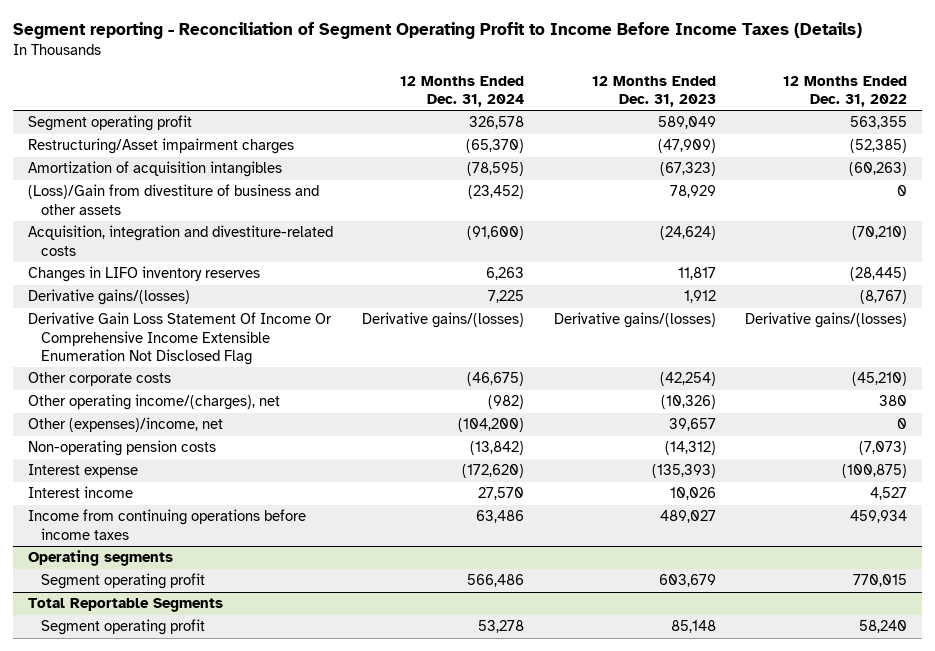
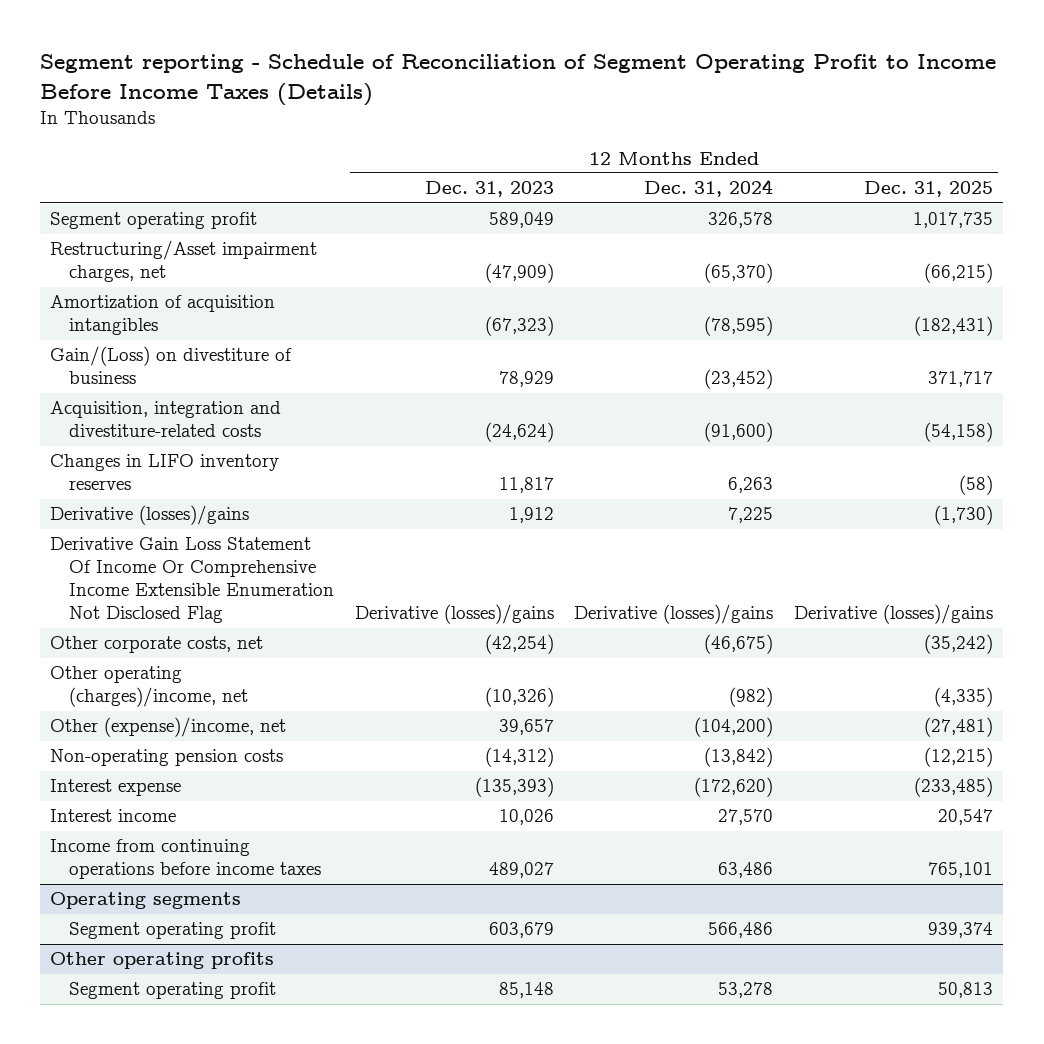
- Segment reporting - Reconciliation of Segment Operating Profit to Income Before Income Taxes (Details)
+ Segment reporting - Schedule of Reconciliation of Segment Operating Profit to Income Before Income Taxes (Details)
- | 12 Months Ended Dec. 31, 2024 | 12 Months Ended Dec. 31, 2023 | 12 Months Ended Dec. 31, 2022
+ | 12 Months Ended Dec. 31, 2023 | 12 Months Ended Dec. 31, 2024 | 12 Months Ended Dec. 31, 2025
- Restructuring/Asset impairment charges | (65,370) | (47,909) | (52,385)
+ Restructuring/Asset impairment charges, net | (47,909) | (65,370) | (66,215)
- (Loss)/Gain from divestiture of business and other assets | (23,452) | 78,929 | 0
+ Gain/(Loss) on divestiture of business | 78,929 | (23,452) | 371,717
- Derivative gains/(losses) | 7,225 | 1,912 | (8,767)
- Derivative Gain Loss Statement Of Income Or Comprehensive Income Extensible Enumeration Not Disclosed Flag | Derivative gains/(losses) | Derivative gains/(losses) | Derivative gains/(losses)
- Other corporate costs | (46,675) | (42,254) | (45,210)
- Other operating income/(charges), net | (982) | (10,326) | 380
- Other (expenses)/income, net | (104,200) | 39,657 | 0
+ Derivative (losses)/gains | 1,912 | 7,225 | (1,730)
+ Derivative Gain Loss Statement Of Income Or Comprehensive Income Extensible Enumeration Not Disclosed Flag | Derivative (losses)/gains | Derivative (losses)/gains | Derivative (losses)/gains
+ Other corporate costs, net | (42,254) | (46,675) | (35,242)
+ Other operating (charges)/income, net | (10,326) | (982) | (4,335)
+ Other (expense)/income, net | 39,657 | (104,200) | (27,481)
- Total Reportable Segments
+ Other operating profits

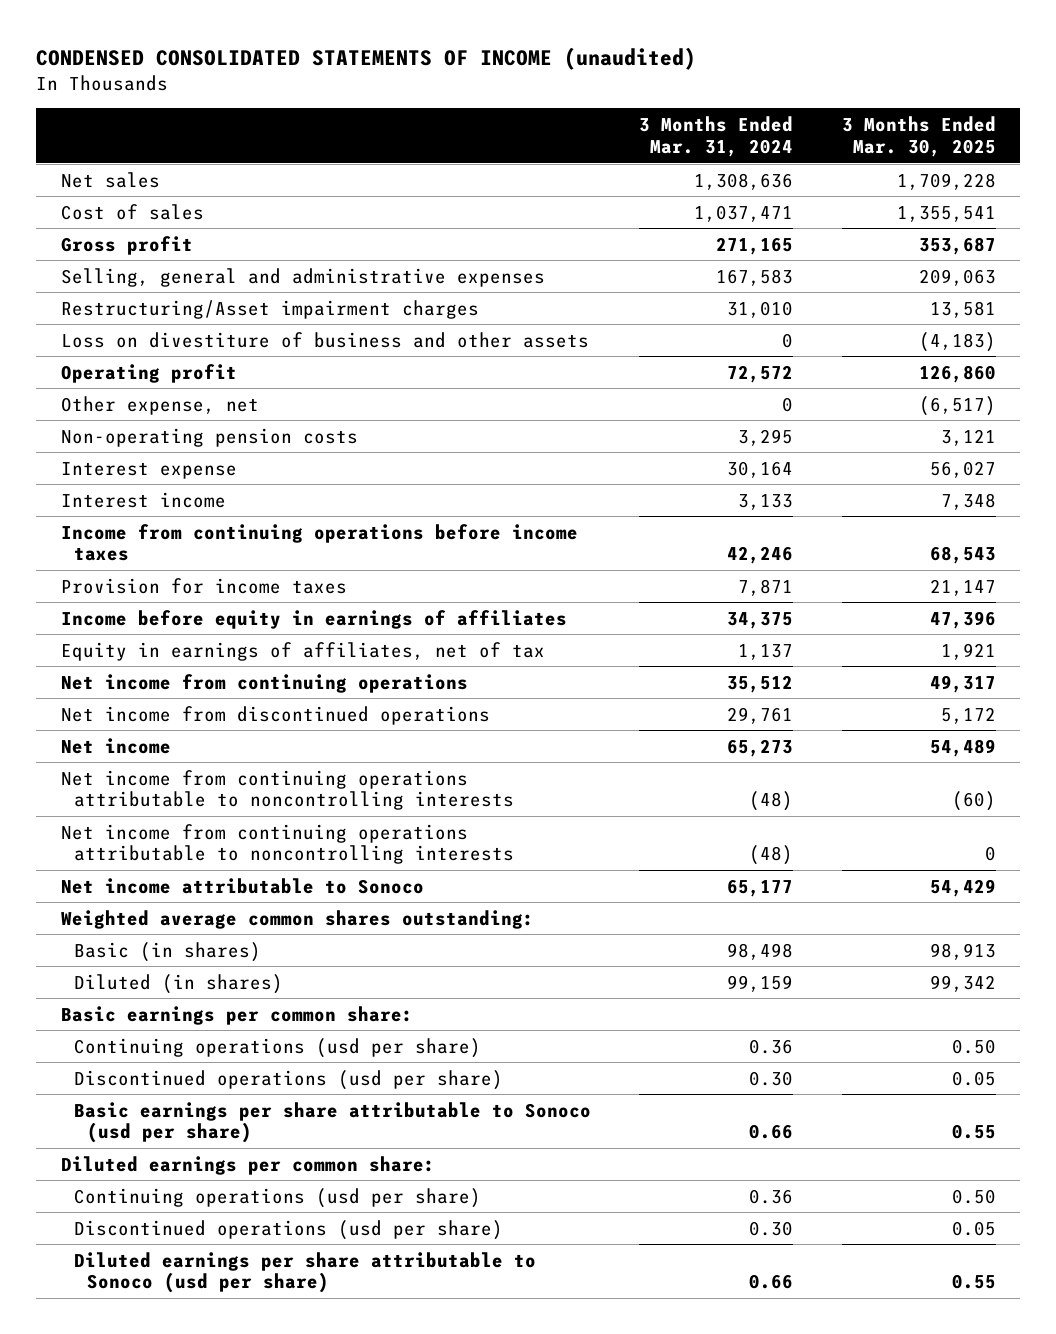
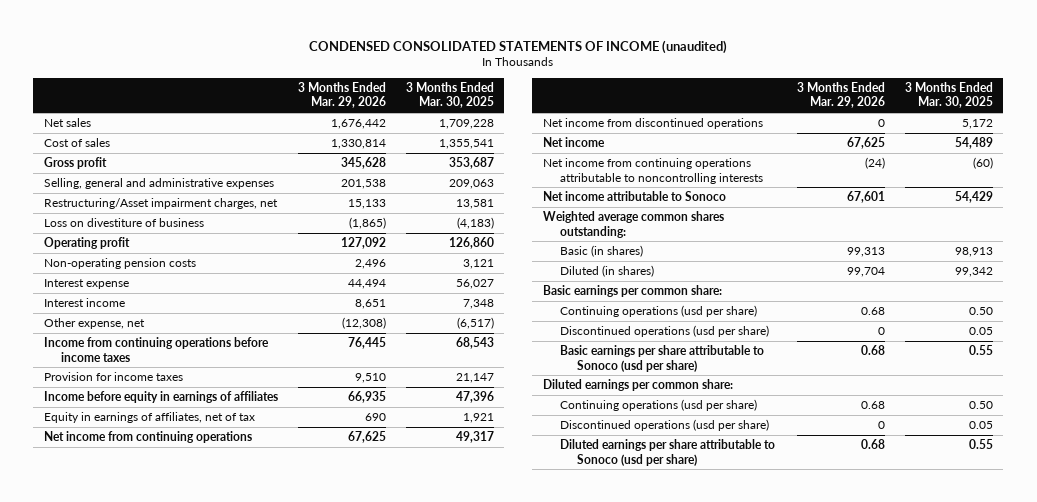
- | 3 Months Ended Mar. 31, 2024 | 3 Months Ended Mar. 30, 2025
+ | 3 Months Ended Mar. 29, 2026 | 3 Months Ended Mar. 30, 2025
- Restructuring/Asset impairment charges | 31,010 | 13,581
- Loss on divestiture of business and other assets | 0 | (4,183)
+ Restructuring/Asset impairment charges, net | 15,133 | 13,581
+ Loss on divestiture of business | (1,865) | (4,183)
moved down: Other expense, net | (12,308) | (6,517)
- Net income from continuing operations attributable to noncontrolling interests | (48) | 0

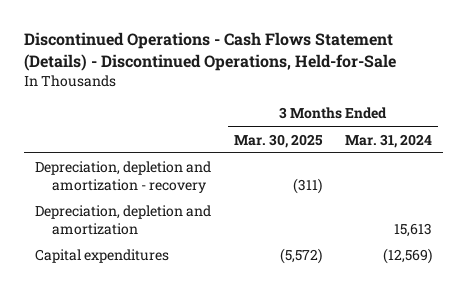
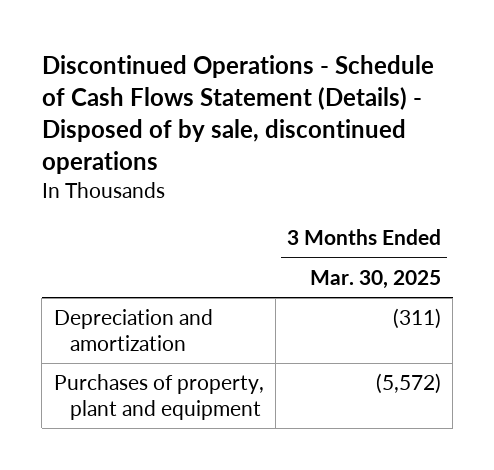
- Discontinued Operations - Cash Flows Statement (Details) - Discontinued Operations, Held-for-Sale
+ Discontinued Operations - Schedule of Cash Flows Statement (Details) - Disposed of by sale, discontinued operations
- | 3 Months Ended Mar. 30, 2025 | 3 Months Ended Mar. 31, 2024
+ | 3 Months Ended Mar. 30, 2025
- Depreciation, depletion and amortization - recovery | (311) |
- Depreciation, depletion and amortization | | 15,613
- Capital expenditures | (5,572) | (12,569)
+ Depreciation and amortization | (311)
+ Purchases of property, plant and equipment | (5,572)

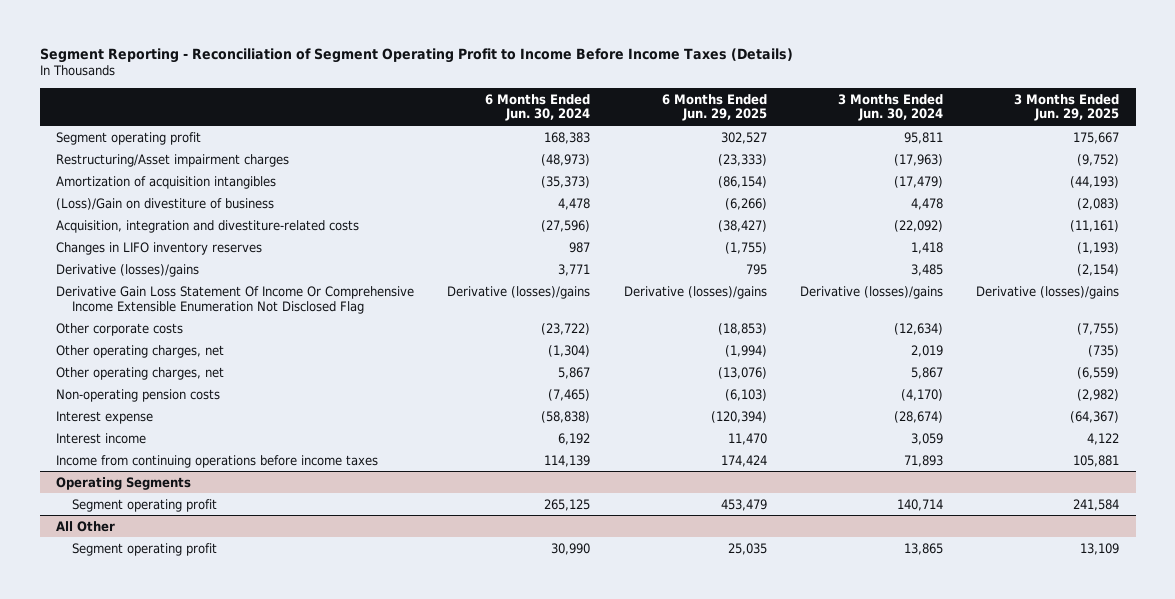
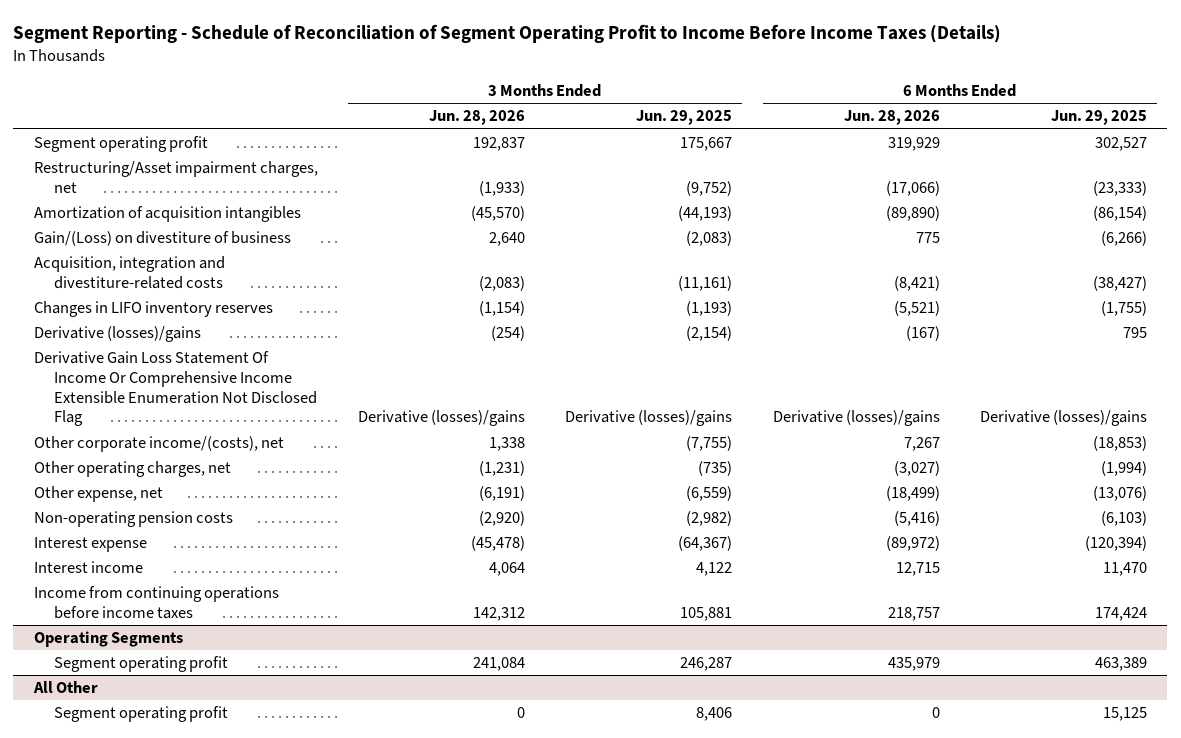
- Segment Reporting - Reconciliation of Segment Operating Profit to Income Before Income Taxes (Details)
+ Segment Reporting - Schedule of Reconciliation of Segment Operating Profit to Income Before Income Taxes (Details)
- | 6 Months Ended Jun. 30, 2024 | 6 Months Ended Jun. 29, 2025 | 3 Months Ended Jun. 30, 2024 | 3 Months Ended Jun. 29, 2025
+ | 3 Months Ended Jun. 28, 2026 | 3 Months Ended Jun. 29, 2025 | 6 Months Ended Jun. 28, 2026 | 6 Months Ended Jun. 29, 2025
- Restructuring/Asset impairment charges | (48,973) | (23,333) | (17,963) | (9,752)
+ Restructuring/Asset impairment charges, net | (1,933) | (9,752) | (17,066) | (23,333)
- (Loss)/Gain on divestiture of business | 4,478 | (6,266) | 4,478 | (2,083)
+ Gain/(Loss) on divestiture of business | 2,640 | (2,083) | 775 | (6,266)
- Other corporate costs | (23,722) | (18,853) | (12,634) | (7,755)
+ Other corporate income/(costs), net | 1,338 | (7,755) | 7,267 | (18,853)
- Other operating charges, net | 5,867 | (13,076) | 5,867 | (6,559)
+ Other expense, net | (6,191) | (6,559) | (18,499) | (13,076)
@ Operating Segments
- Segment operating profit | 265,125 | 453,479 | 140,714 | 241,584
+ Segment operating profit | 241,084 | 246,287 | 435,979 | 463,389
@ All Other
- Segment operating profit | 30,990 | 25,035 | 13,865 | 13,109
+ Segment operating profit | 0 | 8,406 | 0 | 15,125

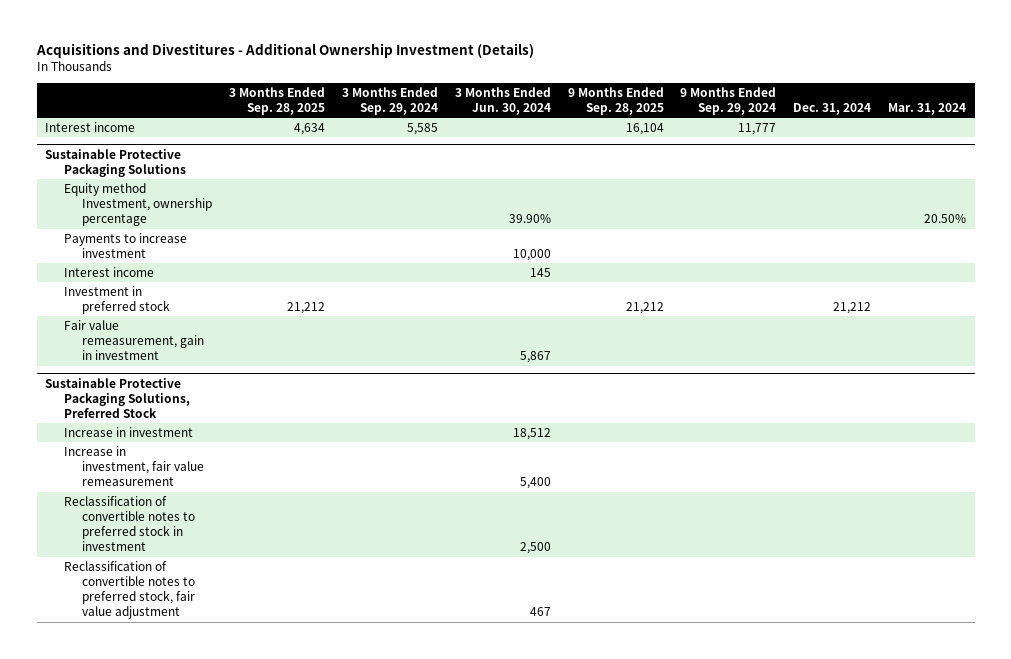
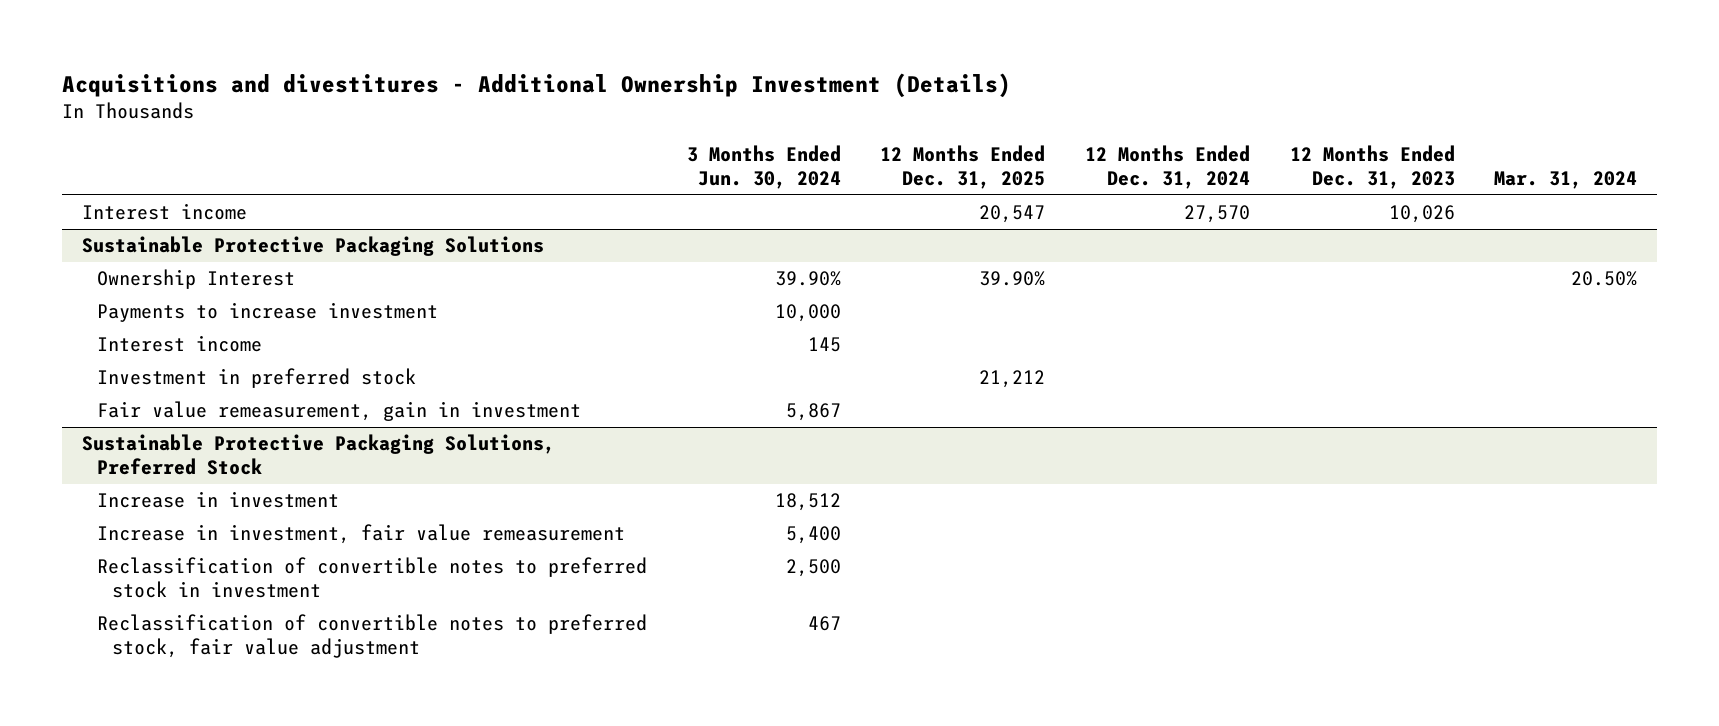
- Acquisitions and Divestitures - Additional Ownership Investment (Details)
+ Acquisitions and divestitures - Additional Ownership Investment (Details)
- | 3 Months Ended Sep. 28, 2025 | 3 Months Ended Sep. 29, 2024 | 3 Months Ended Jun. 30, 2024 | 9 Months Ended Sep. 28, 2025 | 9 Months Ended Sep. 29, 2024 | Dec. 31, 2024 | Mar. 31, 2024
+ | 3 Months Ended Jun. 30, 2024 | 12 Months Ended Dec. 31, 2025 | 12 Months Ended Dec. 31, 2024 | 12 Months Ended Dec. 31, 2023 | Mar. 31, 2024
@ Sustainable Protective Packaging Solutions
- Equity method Investment, ownership percentage | | | 39.90% | | | | 20.50%
+ Ownership Interest | 39.90% | 39.90% | | | 20.50%

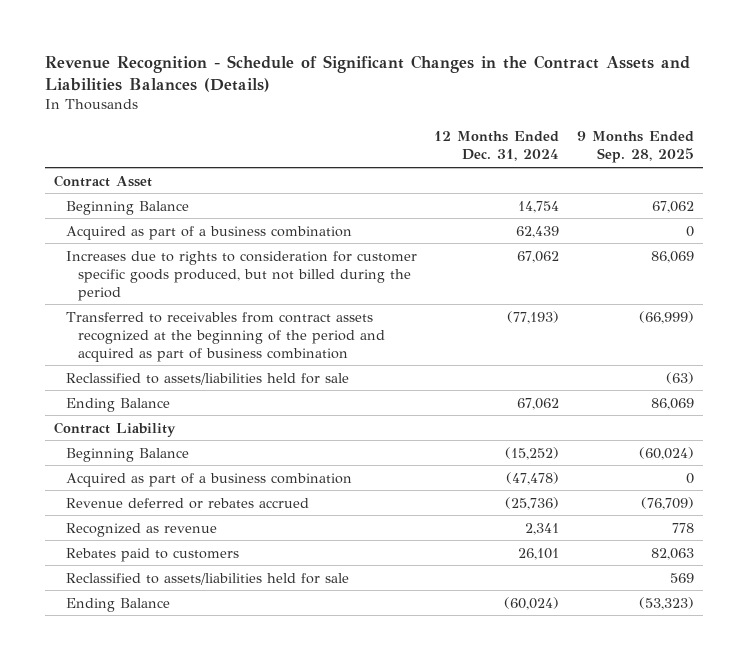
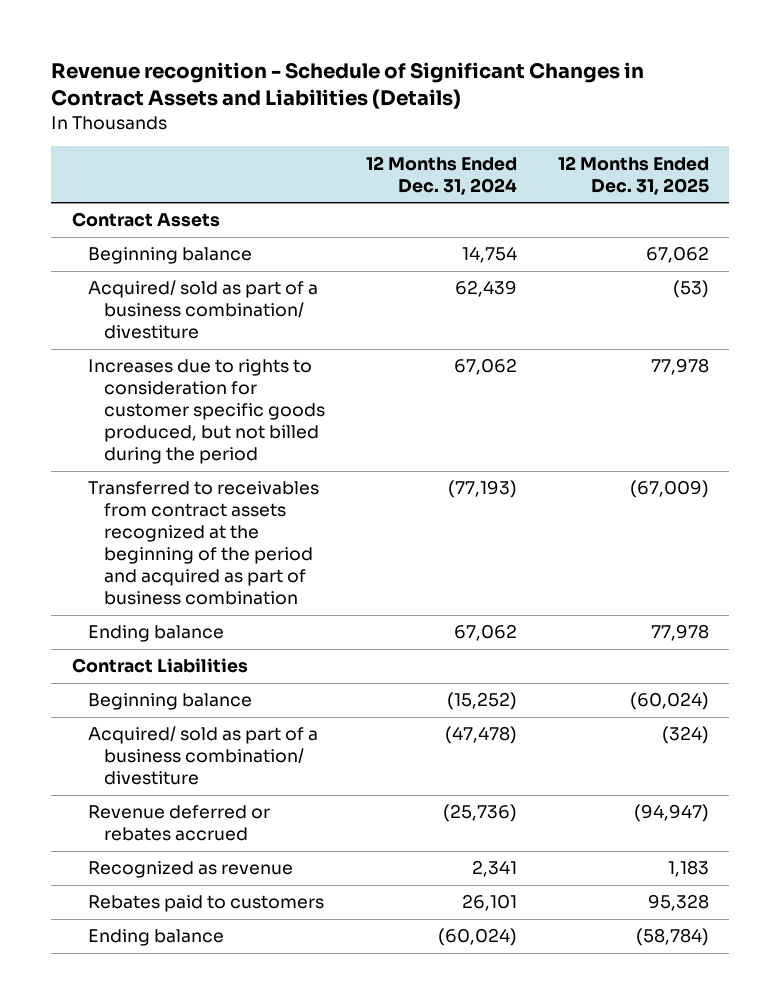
- Revenue Recognition - Schedule of Significant Changes in the Contract Assets and Liabilities Balances (Details)
+ Revenue recognition - Schedule of Significant Changes in Contract Assets and Liabilities (Details)
- | 12 Months Ended Dec. 31, 2024 | 9 Months Ended Sep. 28, 2025
+ | 12 Months Ended Dec. 31, 2024 | 12 Months Ended Dec. 31, 2025
- Contract Asset
- Beginning Balance | 14,754 | 67,062
- Acquired as part of a business combination | 62,439 | 0
+ Contract Assets
+ Beginning balance | 14,754 | 67,062
+ Acquired/ sold as part of a business combination/ divestiture | 62,439 | (53)
- Reclassified to assets/liabilities held for sale | | (63)
- Ending Balance | 67,062 | 86,069
- Contract Liability
- Beginning Balance | (15,252) | (60,024)
- Acquired as part of a business combination | (47,478) | 0
+ Ending balance | 67,062 | 77,978
+ Contract Liabilities
+ Beginning balance | (15,252) | (60,024)
+ Acquired/ sold as part of a business combination/ divestiture | (47,478) | (324)
- Reclassified to assets/liabilities held for sale | | 569
- Ending Balance | (60,024) | (53,323)
+ Ending balance | (60,024) | (58,784)

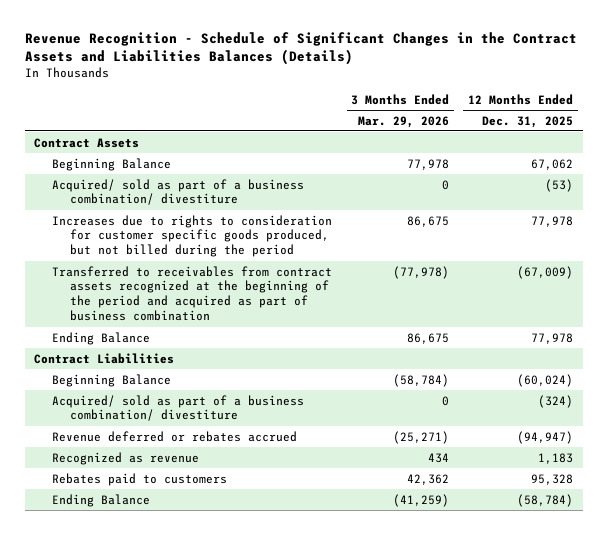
- Revenue recognition - Schedule of Significant Changes in Contract Assets and Liabilities (Details)
+ Revenue Recognition - Schedule of Significant Changes in the Contract Assets and Liabilities Balances (Details)
- | 12 Months Ended Dec. 31, 2024 | 12 Months Ended Dec. 31, 2025
+ | 3 Months Ended Mar. 29, 2026 | 12 Months Ended Dec. 31, 2025
- Beginning balance | 14,754 | 67,062
+ Beginning Balance | 77,978 | 67,062
- Ending balance | 67,062 | 77,978
+ Ending Balance | 86,675 | 77,978
- Beginning balance | (15,252) | (60,024)
+ Beginning Balance | (58,784) | (60,024)
- Ending balance | (60,024) | (58,784)
+ Ending Balance | (41,259) | (58,784)

